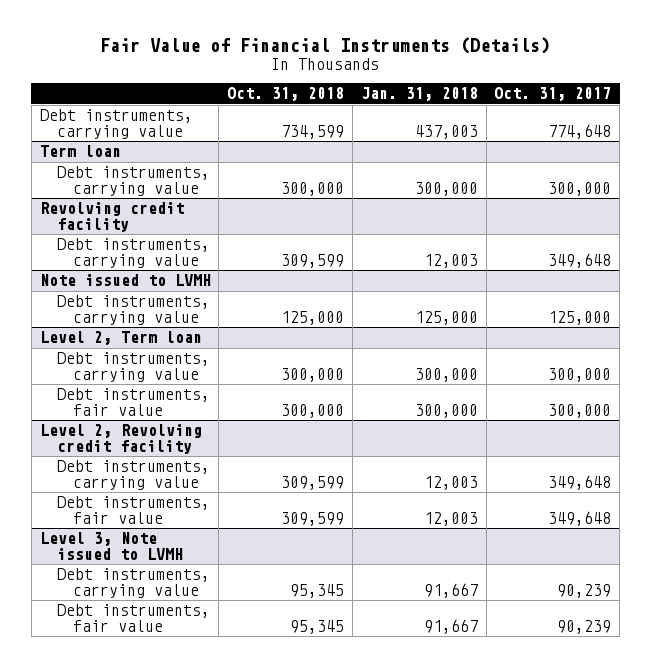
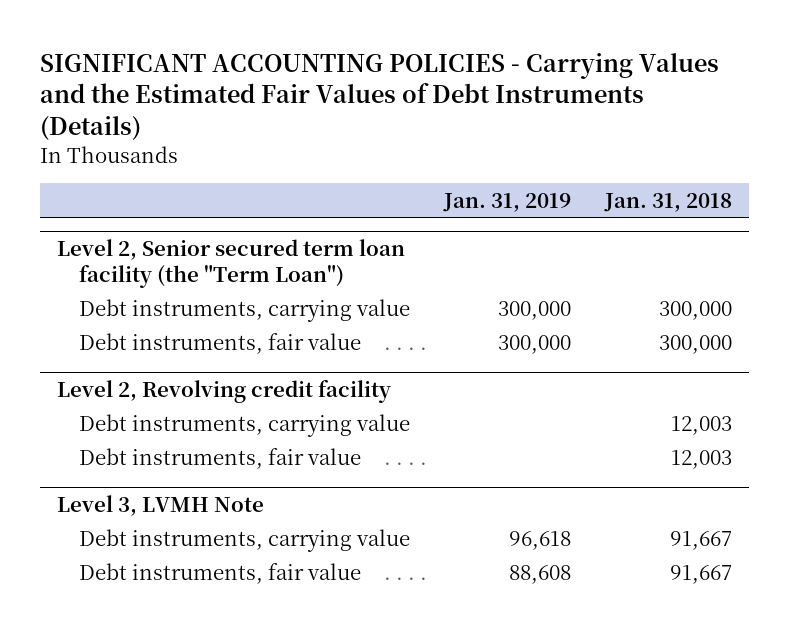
- Fair Value of Financial Instruments (Details)
+ SIGNIFICANT ACCOUNTING POLICIES - Carrying Values and the Estimated Fair Values of Debt Instruments (Details)
- | Oct. 31, 2018 | Jan. 31, 2018 | Oct. 31, 2017
+ | Jan. 31, 2019 | Jan. 31, 2018
- Debt instruments, carrying value | 734,599 | 437,003 | 774,648
- Term loan
- Debt instruments, carrying value | 300,000 | 300,000 | 300,000
- Revolving credit facility
- Debt instruments, carrying value | 309,599 | 12,003 | 349,648
- Note issued to LVMH
- Debt instruments, carrying value | 125,000 | 125,000 | 125,000
- Level 2, Term loan
+ Level 2, Senior secured term loan facility (the "Term Loan")
- Level 3, Note issued to LVMH
+ Level 3, LVMH Note

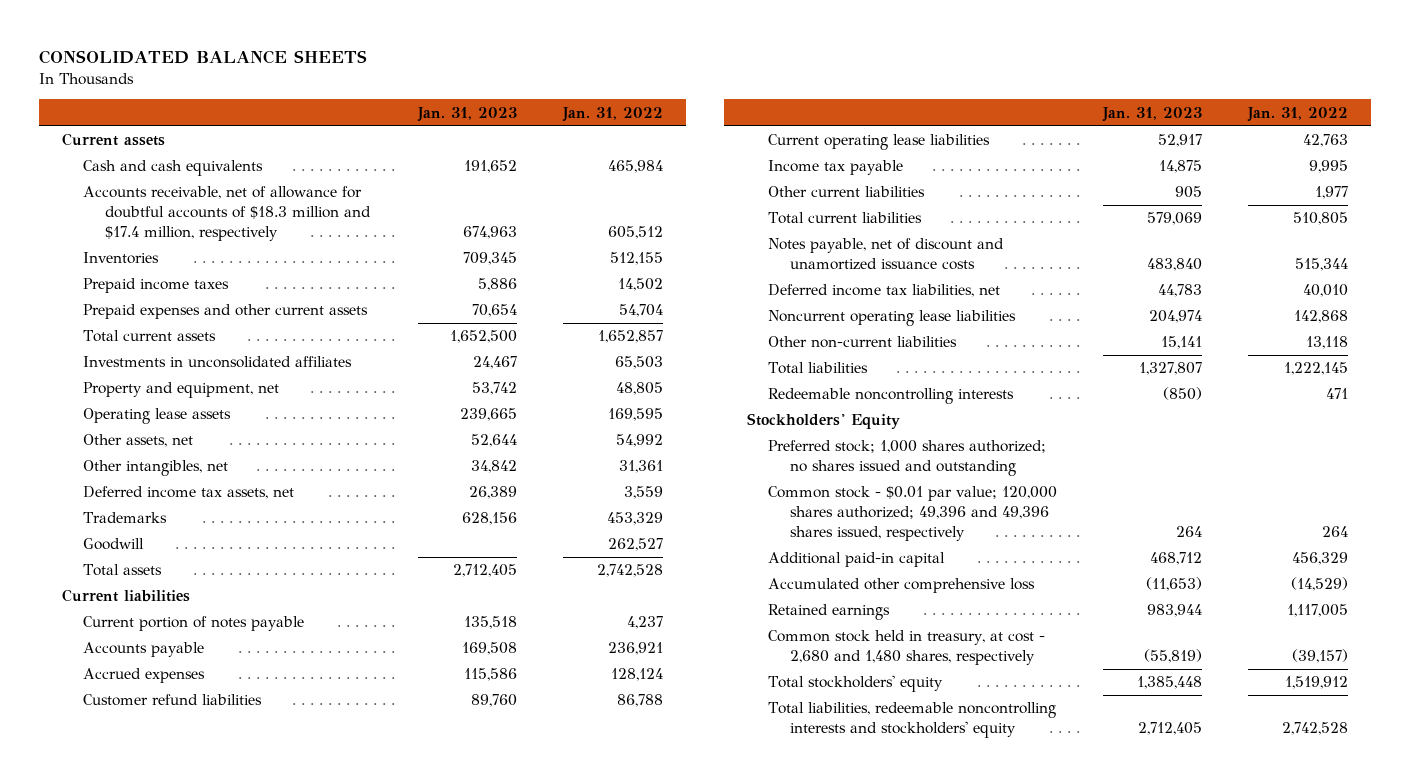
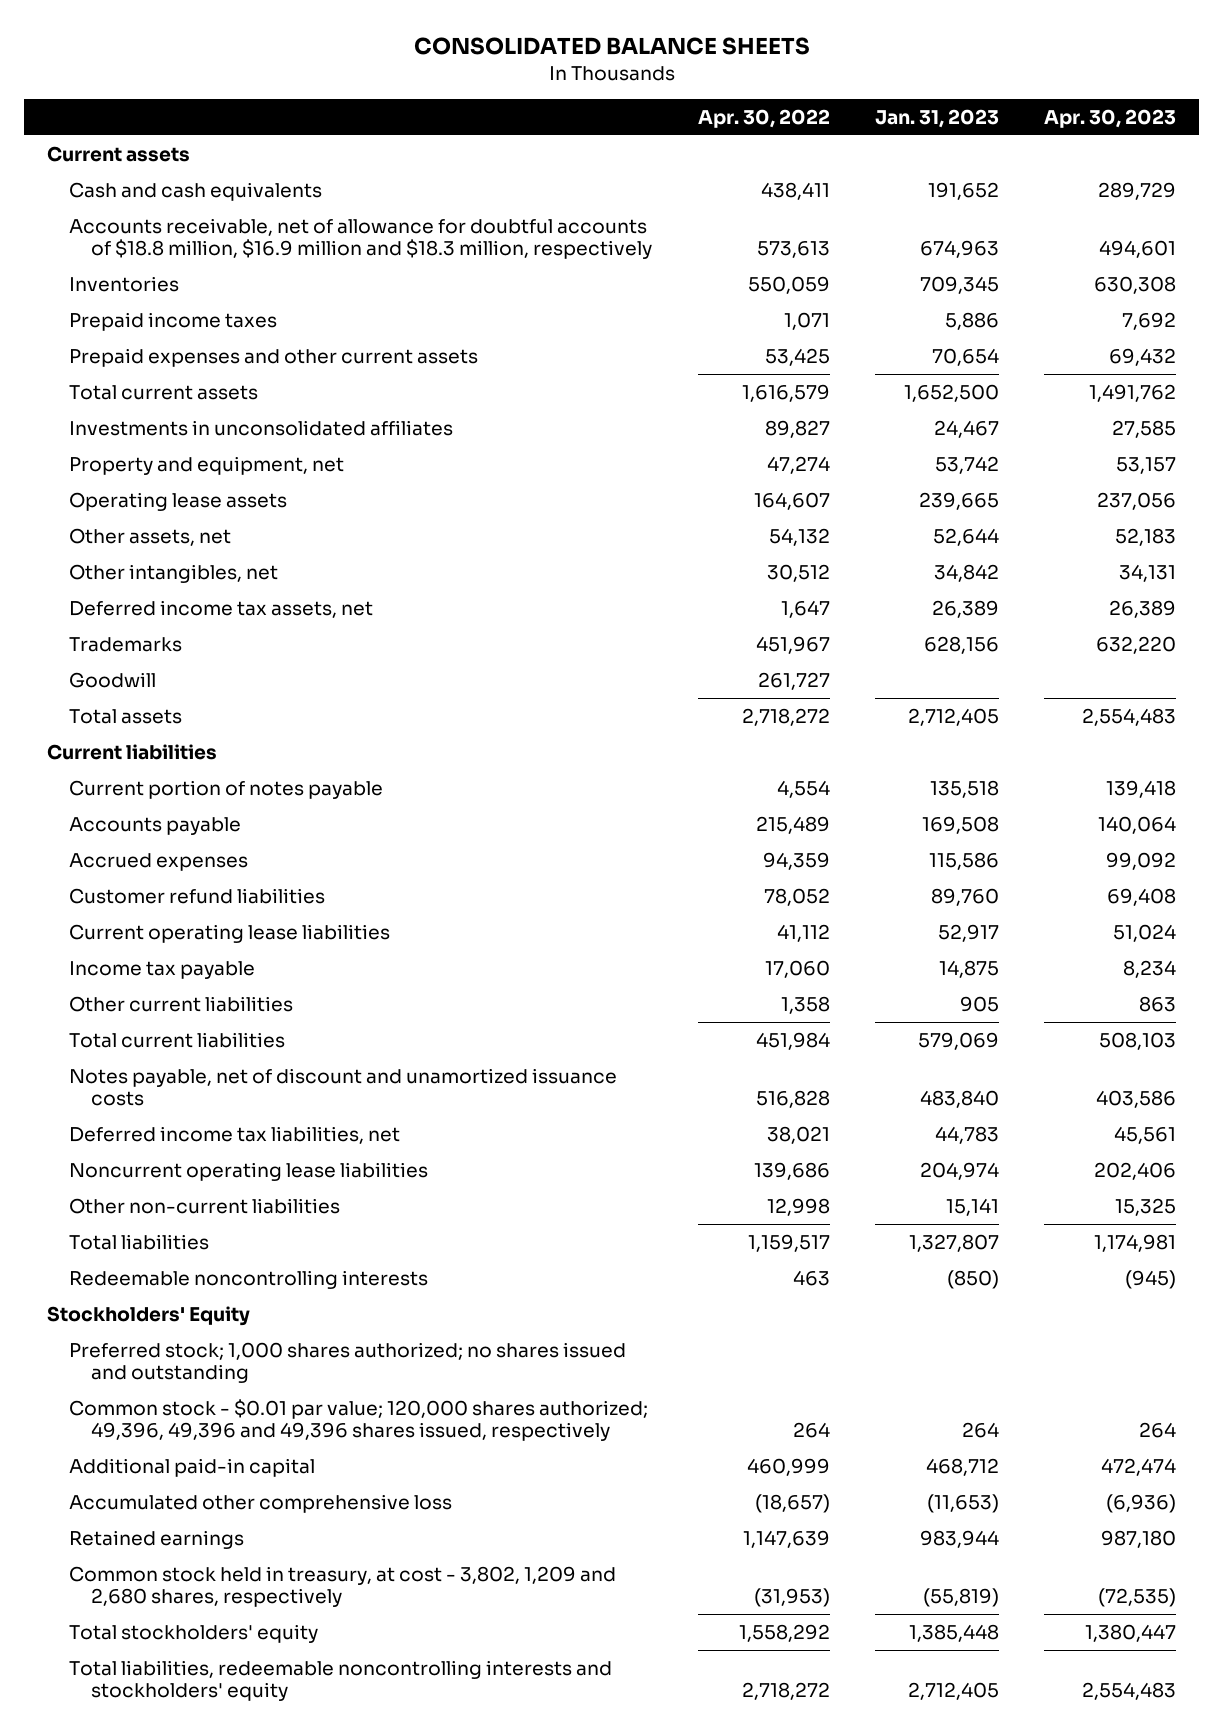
- | Jan. 31, 2023 | Jan. 31, 2022
+ | Apr. 30, 2022 | Jan. 31, 2023 | Apr. 30, 2023
- Accounts receivable, net of allowance for doubtful accounts of $18.3 million and $17.4 million, respectively | 674,963 | 605,512
+ Accounts receivable, net of allowance for doubtful accounts of $18.8 million, $16.9 million and $18.3 million, respectively | 573,613 | 674,963 | 494,601
- Common stock - $0.01 par value; 120,000 shares authorized; 49,396 and 49,396 shares issued, respectively | 264 | 264
+ Common stock - $0.01 par value; 120,000 shares authorized; 49,396, 49,396 and 49,396 shares issued, respectively | 264 | 264 | 264
- Common stock held in treasury, at cost - 2,680 and 1,480 shares, respectively | (55,819) | (39,157)
+ Common stock held in treasury, at cost - 3,802, 1,209 and 2,680 shares, respectively | (31,953) | (55,819) | (72,535)

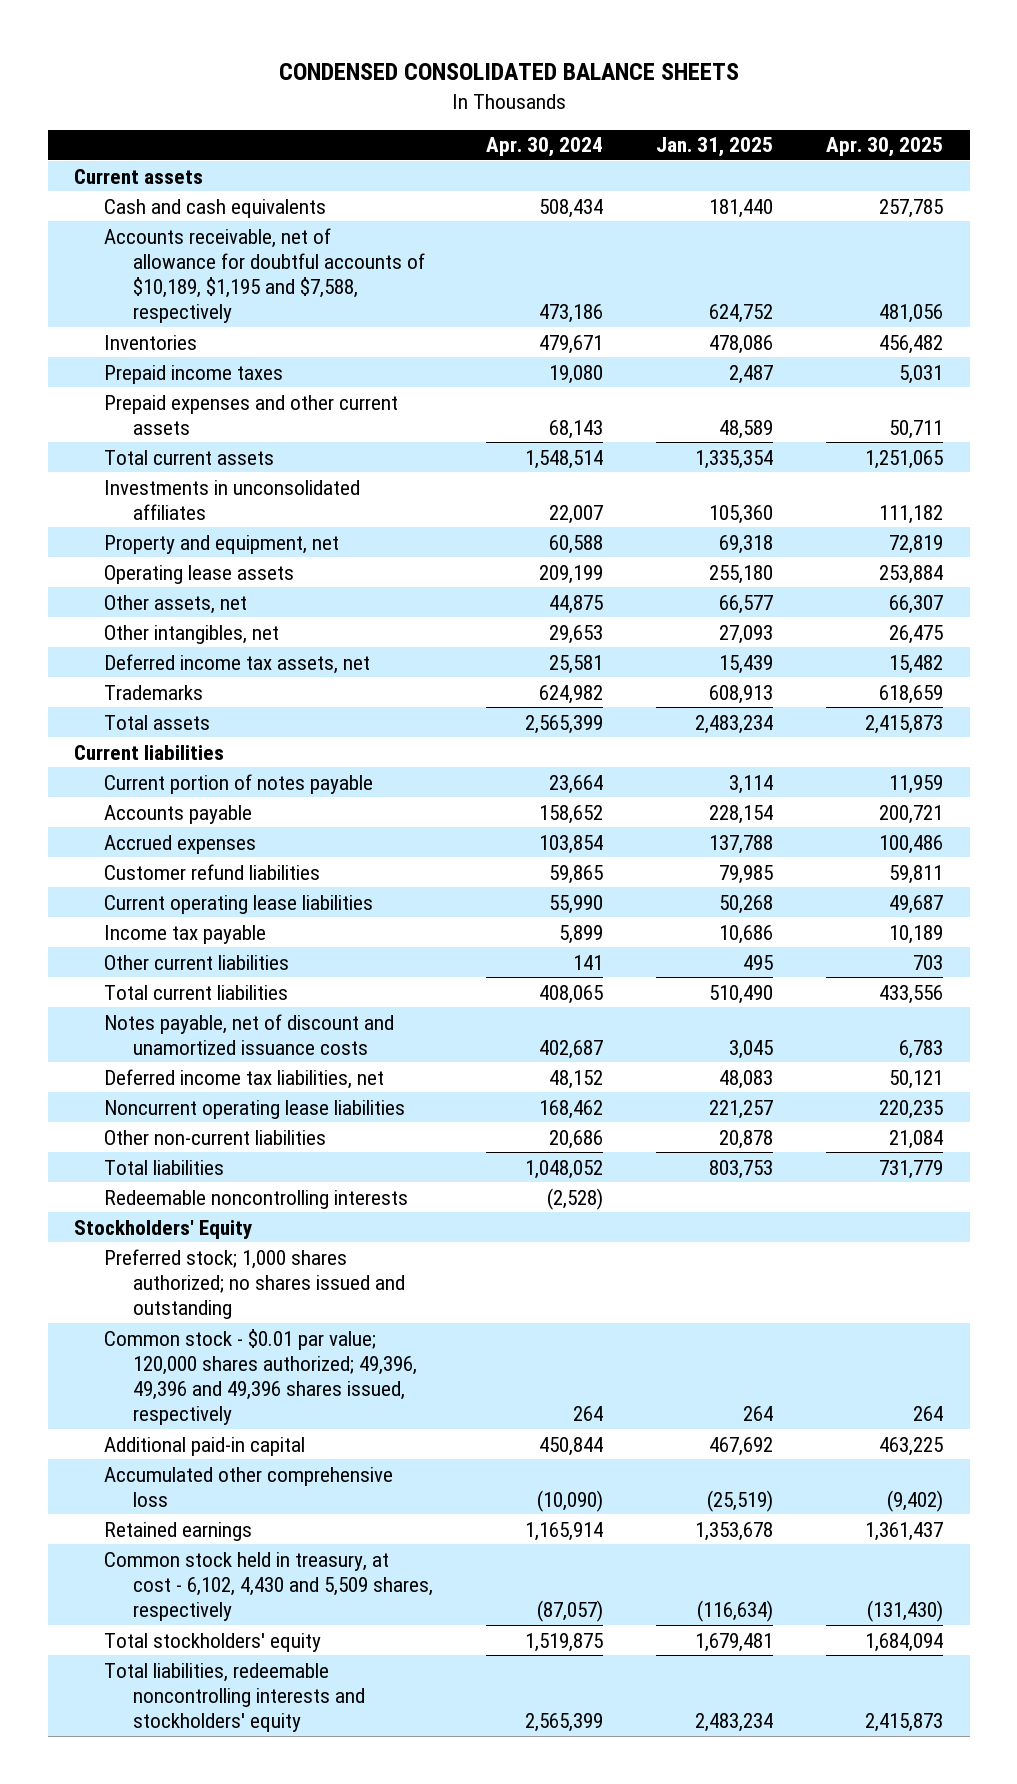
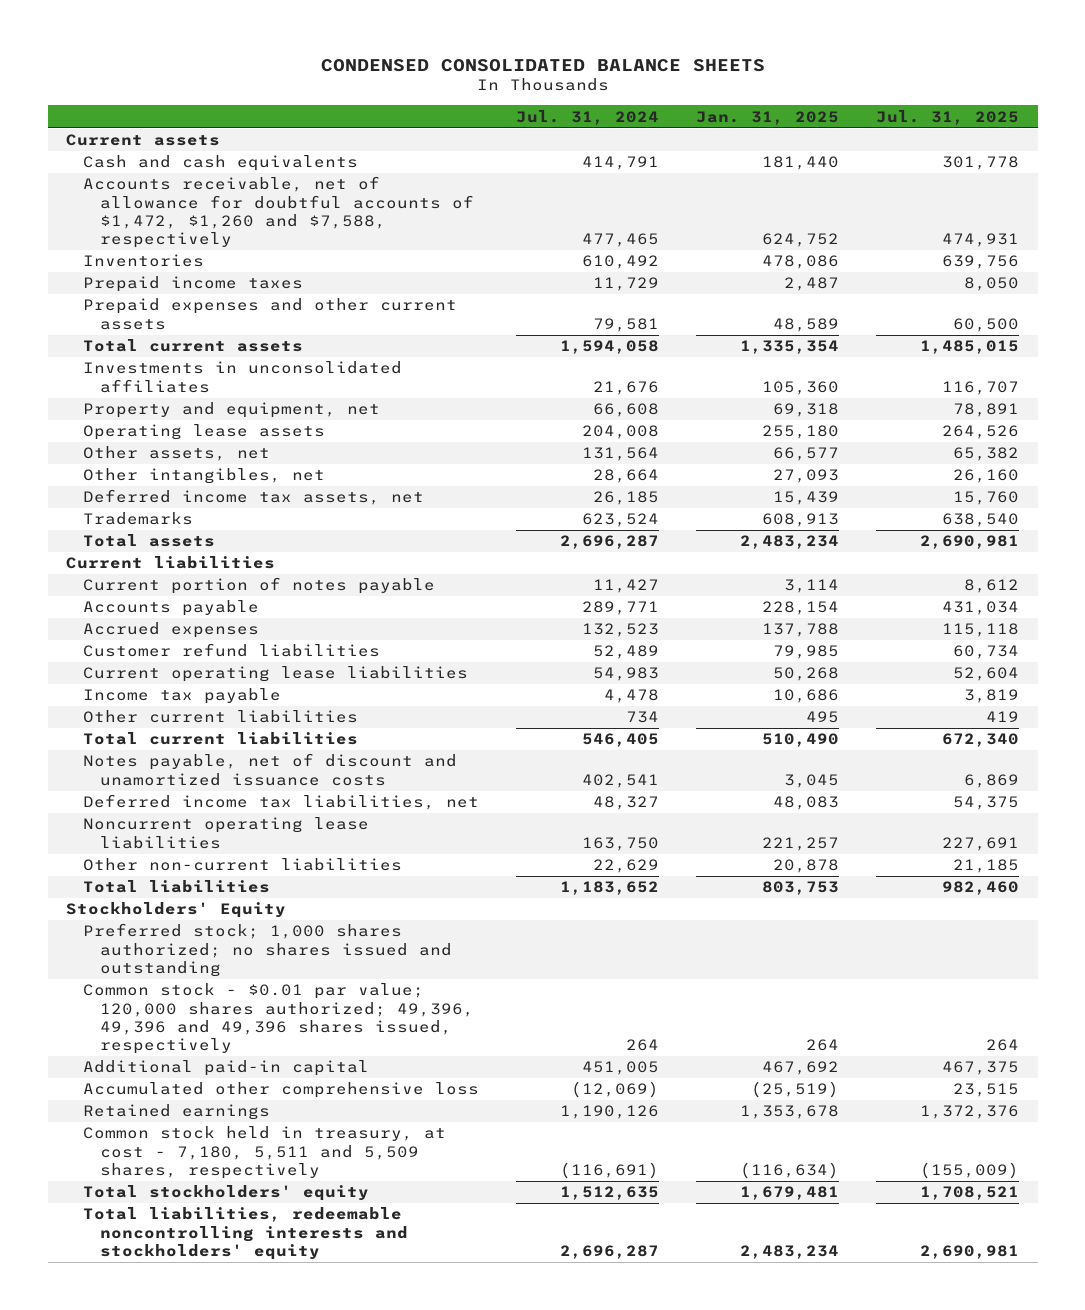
- | Apr. 30, 2024 | Jan. 31, 2025 | Apr. 30, 2025
+ | Jul. 31, 2024 | Jan. 31, 2025 | Jul. 31, 2025
- Accounts receivable, net of allowance for doubtful accounts of $10,189, $1,195 and $7,588, respectively | 473,186 | 624,752 | 481,056
+ Accounts receivable, net of allowance for doubtful accounts of $1,472, $1,260 and $7,588, respectively | 477,465 | 624,752 | 474,931
- Redeemable noncontrolling interests | (2,528) | |
- Common stock held in treasury, at cost - 6,102, 4,430 and 5,509 shares, respectively | (87,057) | (116,634) | (131,430)
+ Common stock held in treasury, at cost - 7,180, 5,511 and 5,509 shares, respectively | (116,691) | (116,634) | (155,009)

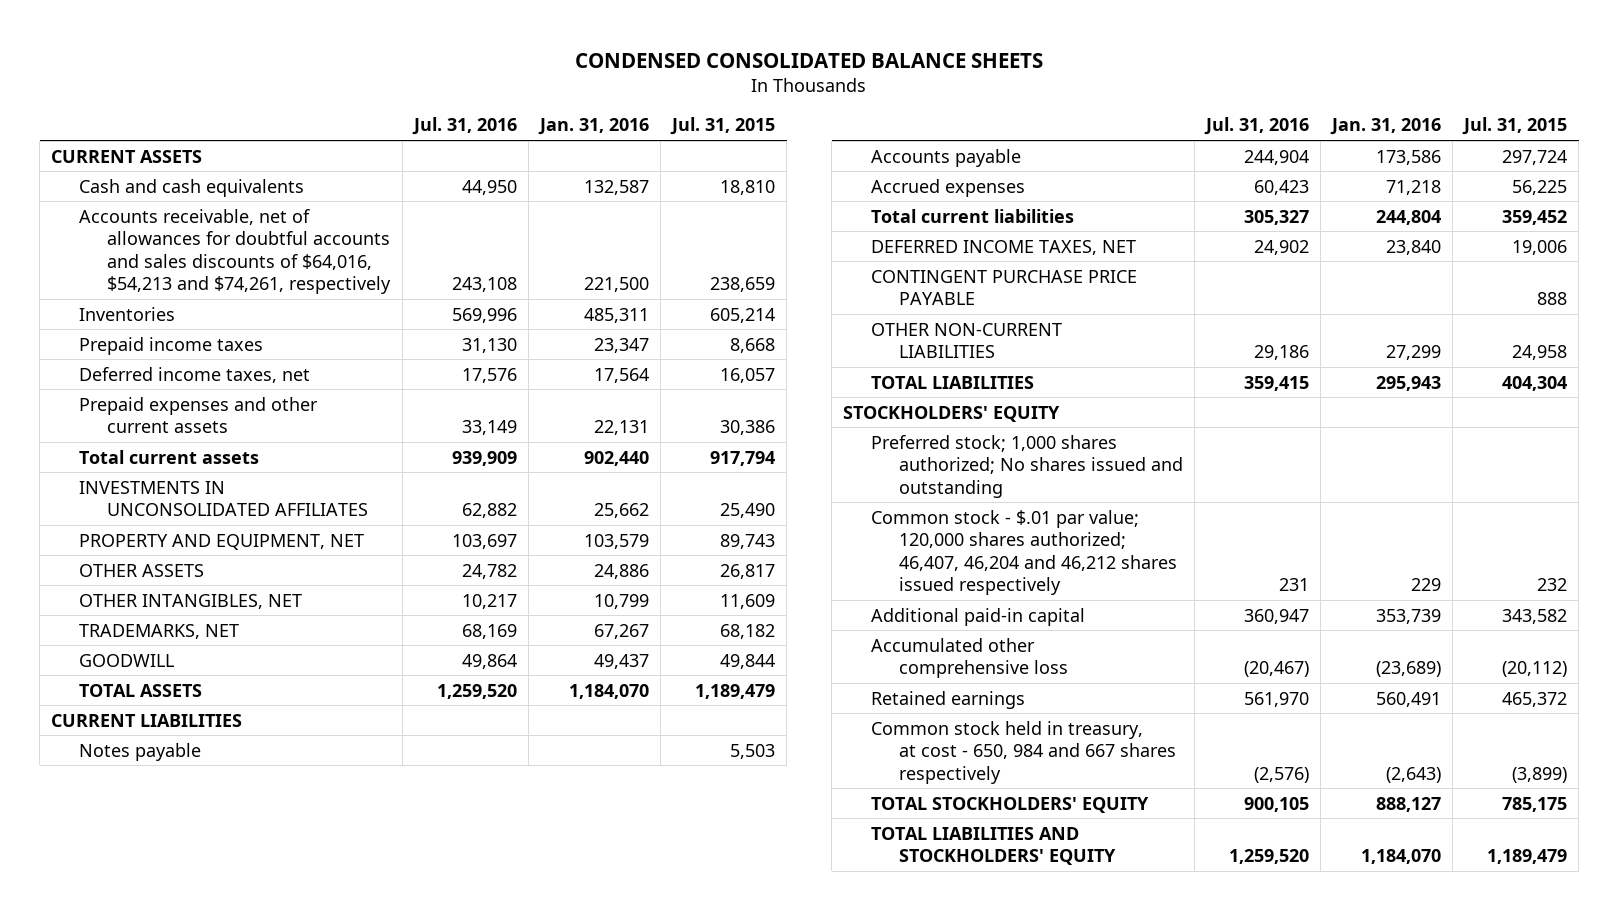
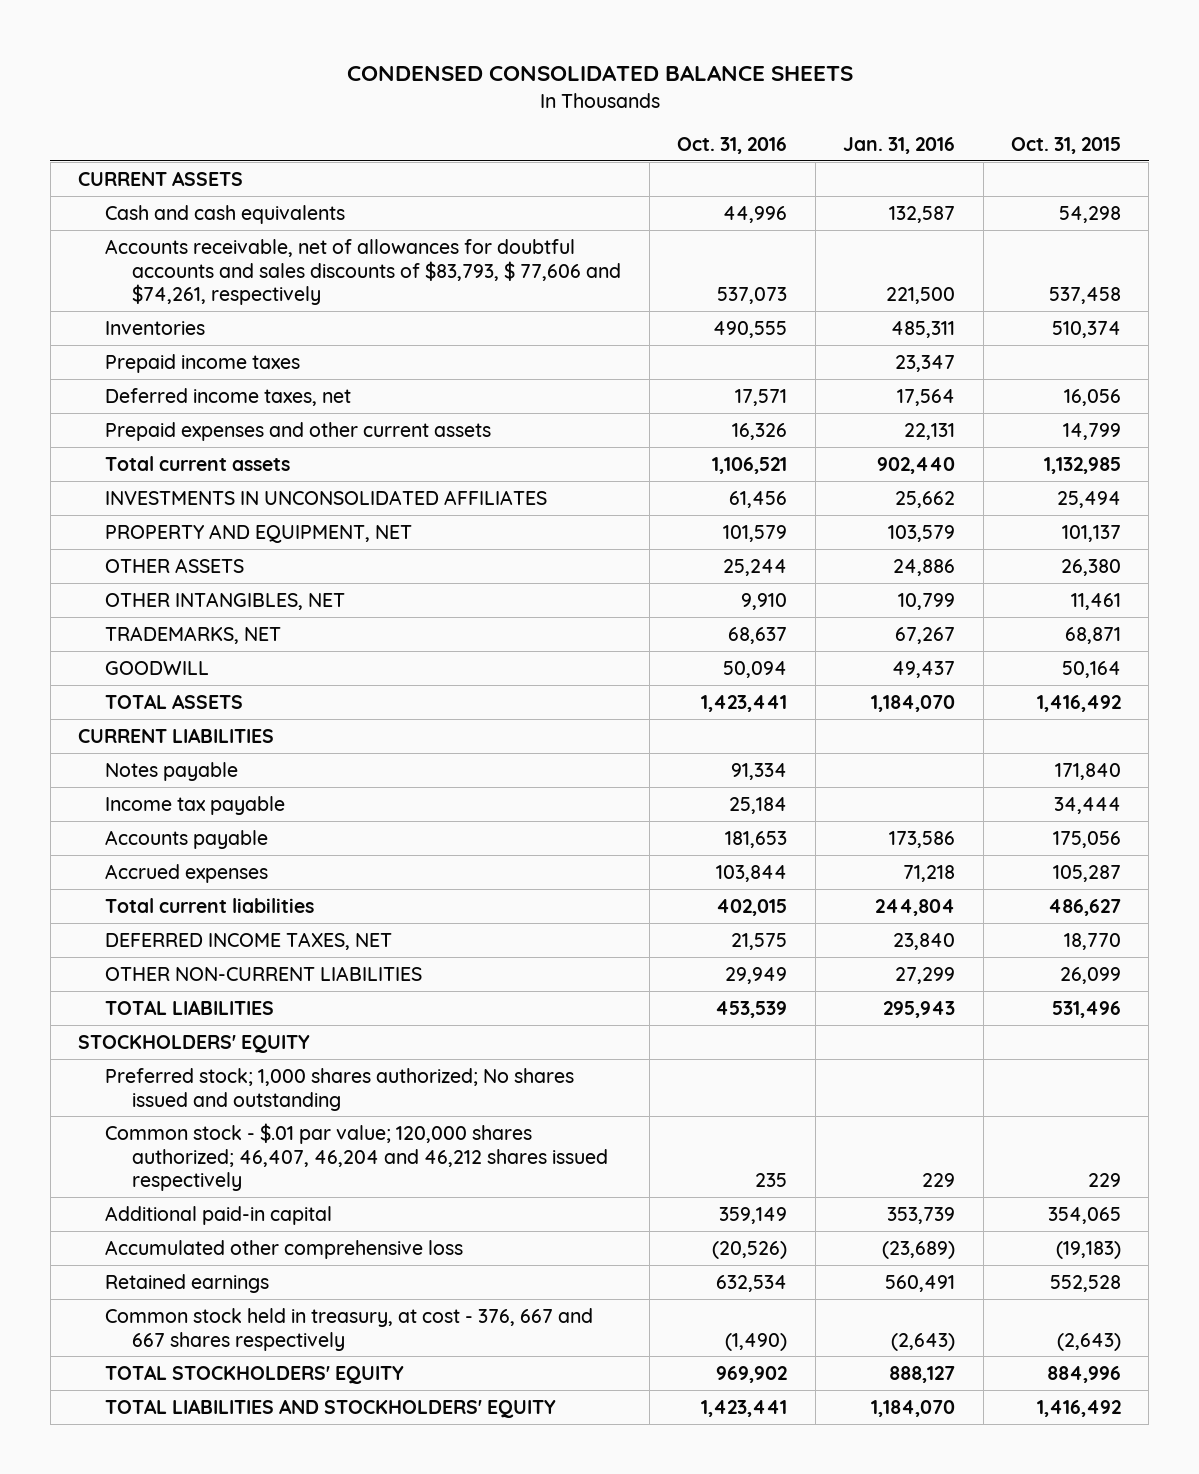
- | Jul. 31, 2016 | Jan. 31, 2016 | Jul. 31, 2015
+ | Oct. 31, 2016 | Jan. 31, 2016 | Oct. 31, 2015
- Accounts receivable, net of allowances for doubtful accounts and sales discounts of $64,016, $54,213 and $74,261, respectively | 243,108 | 221,500 | 238,659
+ Accounts receivable, net of allowances for doubtful accounts and sales discounts of $83,793, $ 77,606 and $74,261, respectively | 537,073 | 221,500 | 537,458
+ Income tax payable | 25,184 | | 34,444
- CONTINGENT PURCHASE PRICE PAYABLE | | | 888
- Common stock held in treasury, at cost - 650, 984 and 667 shares respectively | (2,576) | (2,643) | (3,899)
+ Common stock held in treasury, at cost - 376, 667 and 667 shares respectively | (1,490) | (2,643) | (2,643)

